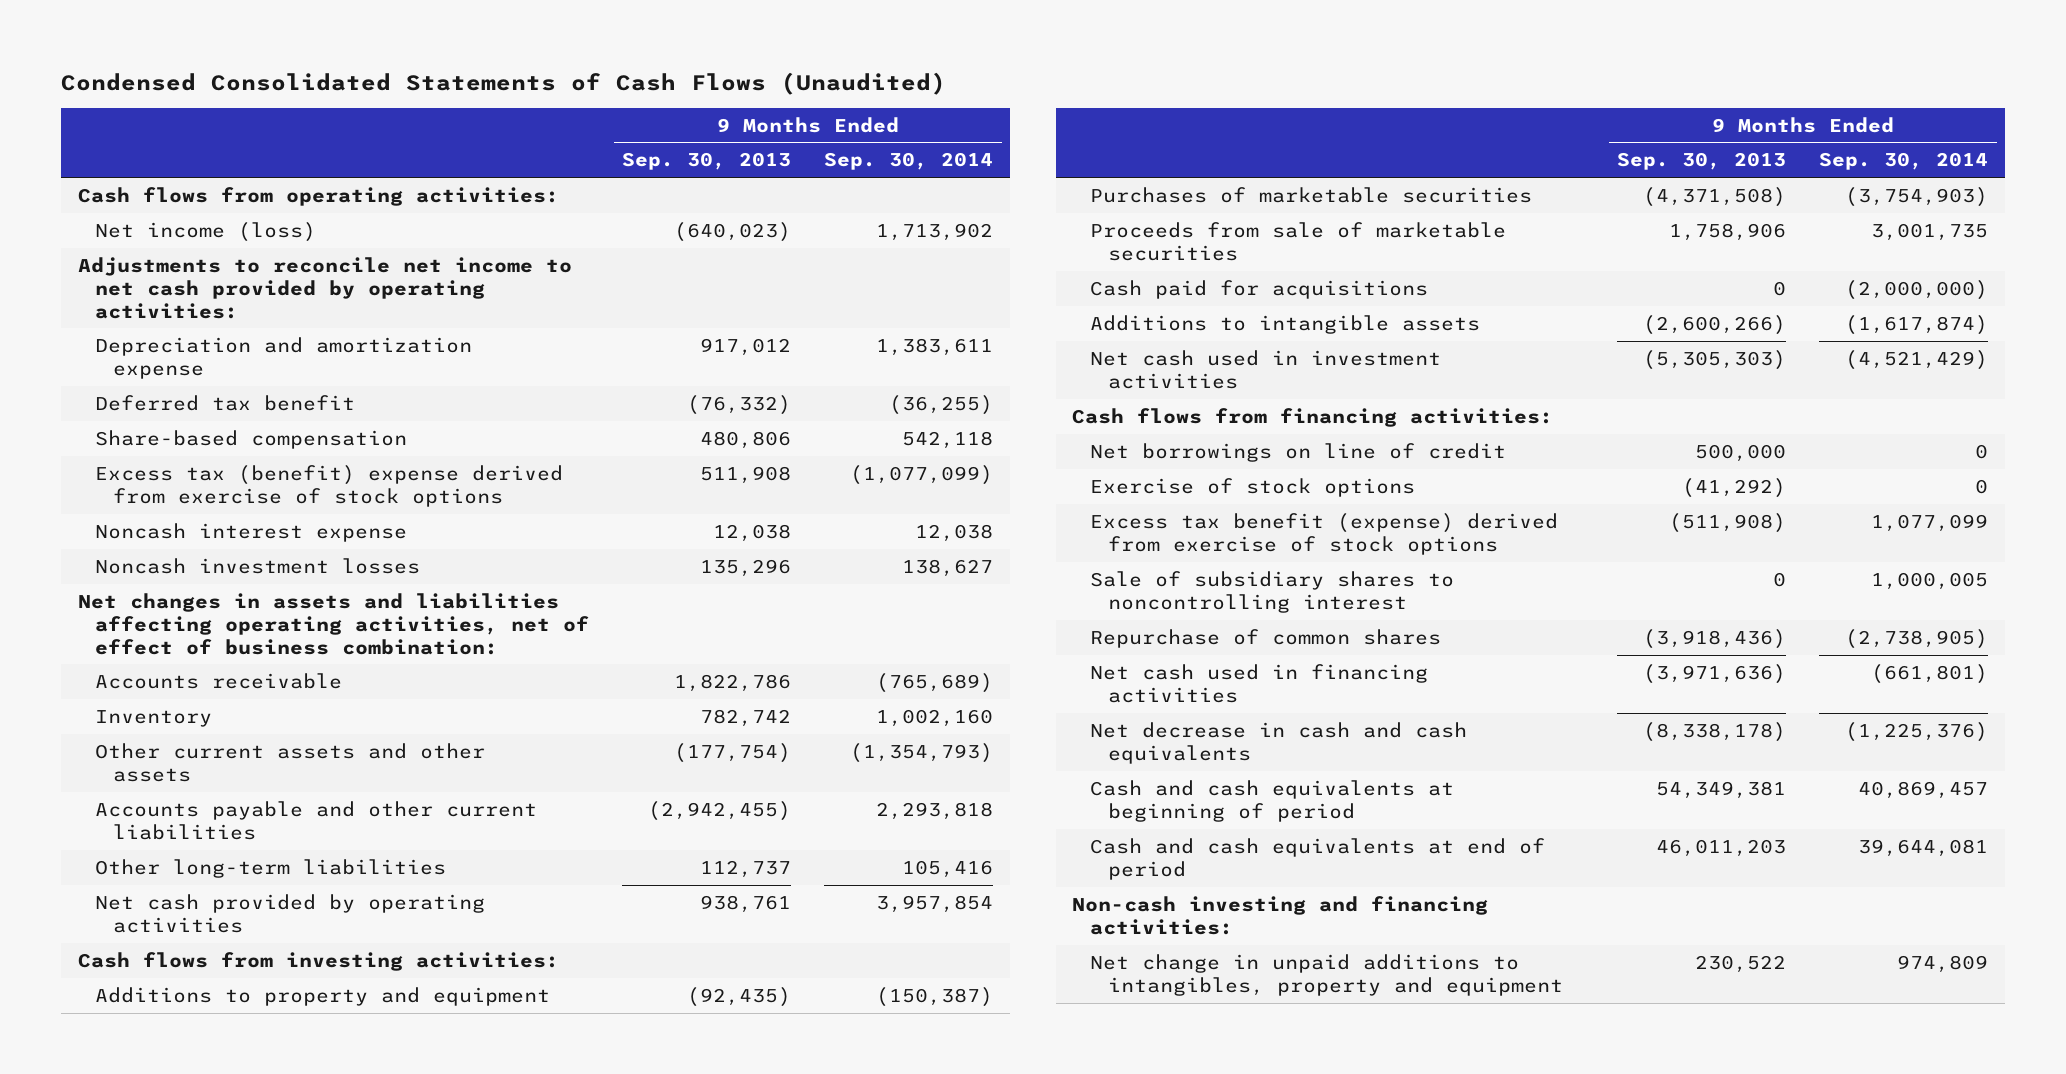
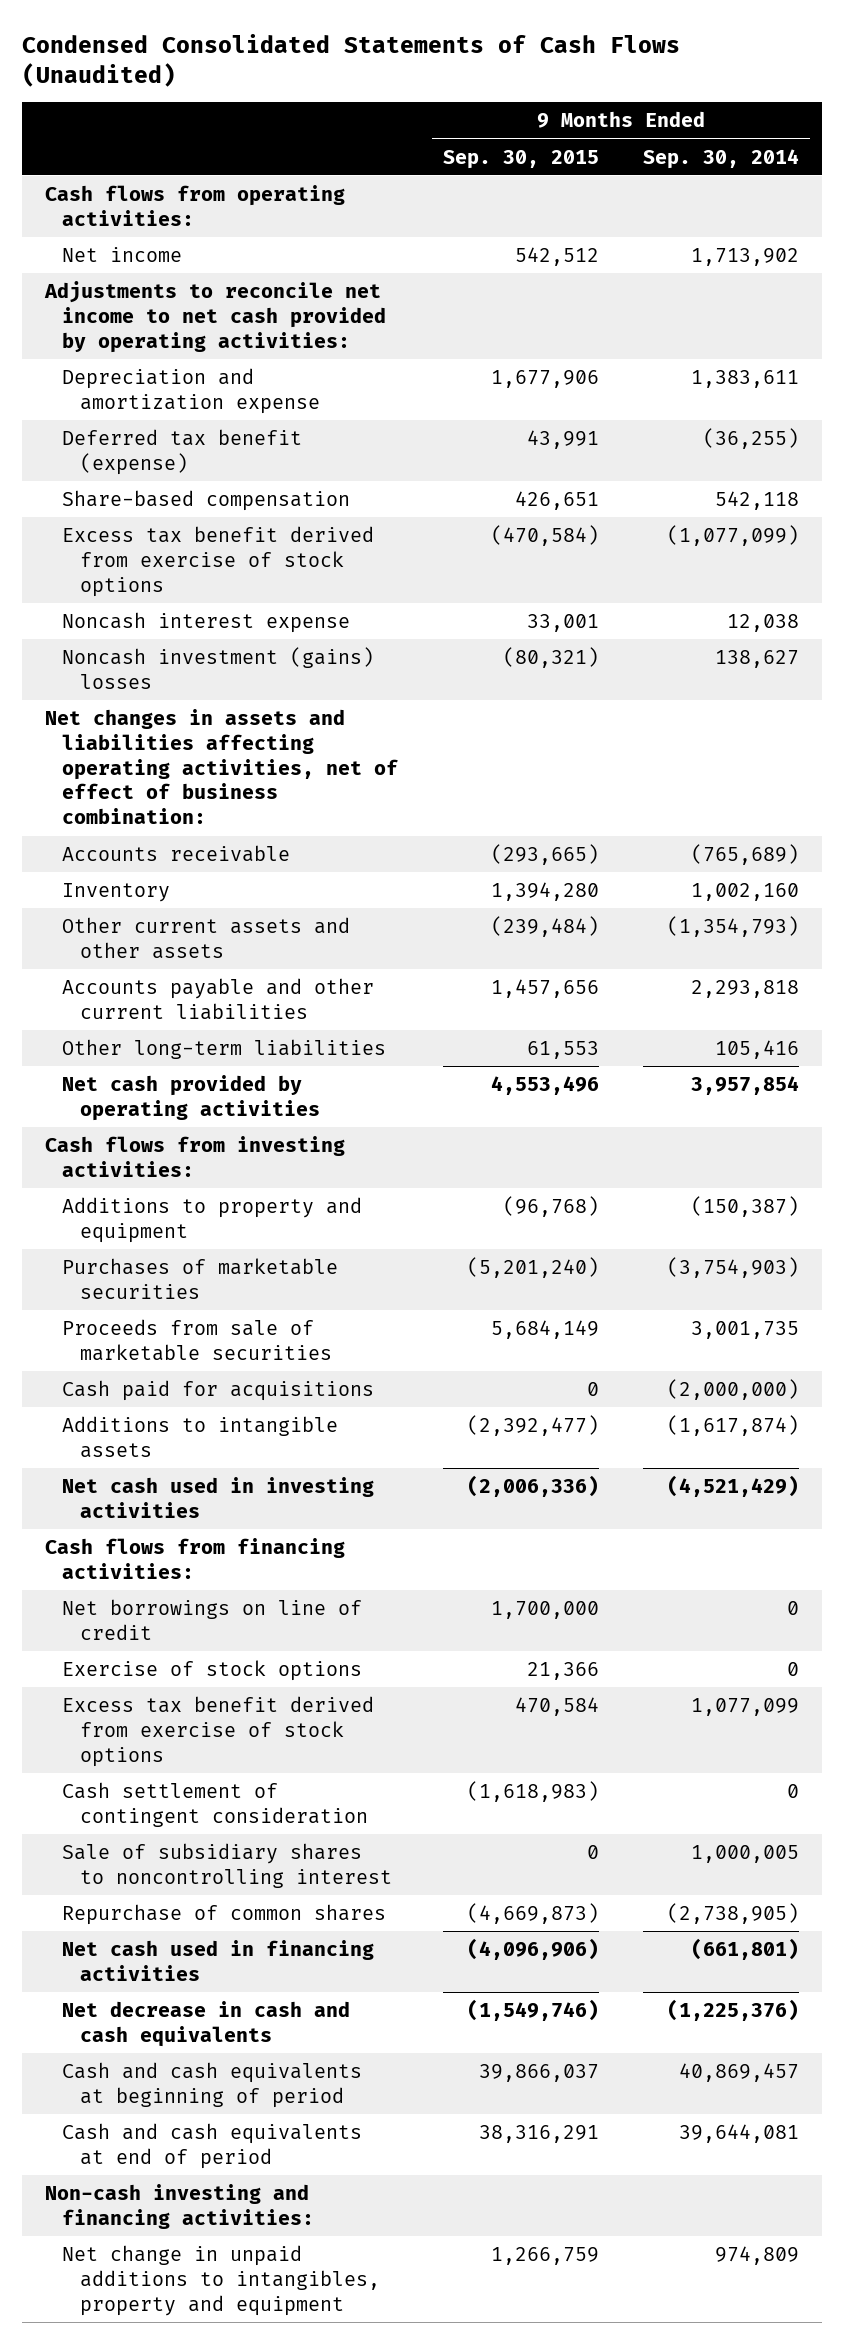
- | 9 Months Ended Sep. 30, 2013 | 9 Months Ended Sep. 30, 2014
+ | 9 Months Ended Sep. 30, 2015 | 9 Months Ended Sep. 30, 2014
- Net income (loss) | (640,023) | 1,713,902
+ Net income | 542,512 | 1,713,902
- Deferred tax benefit | (76,332) | (36,255)
+ Deferred tax benefit (expense) | 43,991 | (36,255)
- Excess tax (benefit) expense derived from exercise of stock options | 511,908 | (1,077,099)
+ Excess tax benefit derived from exercise of stock options | (470,584) | (1,077,099)
- Noncash investment losses | 135,296 | 138,627
+ Noncash investment (gains) losses | (80,321) | 138,627
- Net cash used in investment activities | (5,305,303) | (4,521,429)
+ Net cash used in investing activities | (2,006,336) | (4,521,429)
- Excess tax benefit (expense) derived from exercise of stock options | (511,908) | 1,077,099
+ Excess tax benefit derived from exercise of stock options | 470,584 | 1,077,099
+ Cash settlement of contingent consideration | (1,618,983) | 0

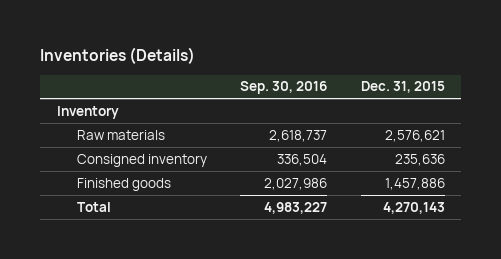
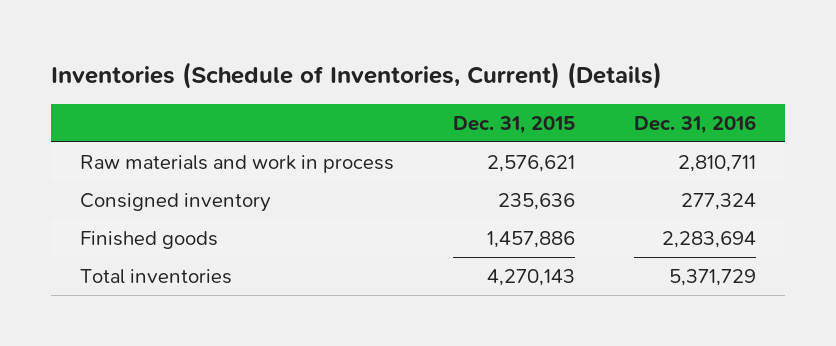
- Inventories (Details)
+ Inventories (Schedule of Inventories, Current) (Details)
- | Sep. 30, 2016 | Dec. 31, 2015
+ | Dec. 31, 2015 | Dec. 31, 2016
- Inventory
- Raw materials | 2,618,737 | 2,576,621
+ Raw materials and work in process | 2,576,621 | 2,810,711
- Total | 4,983,227 | 4,270,143
+ Total inventories | 4,270,143 | 5,371,729

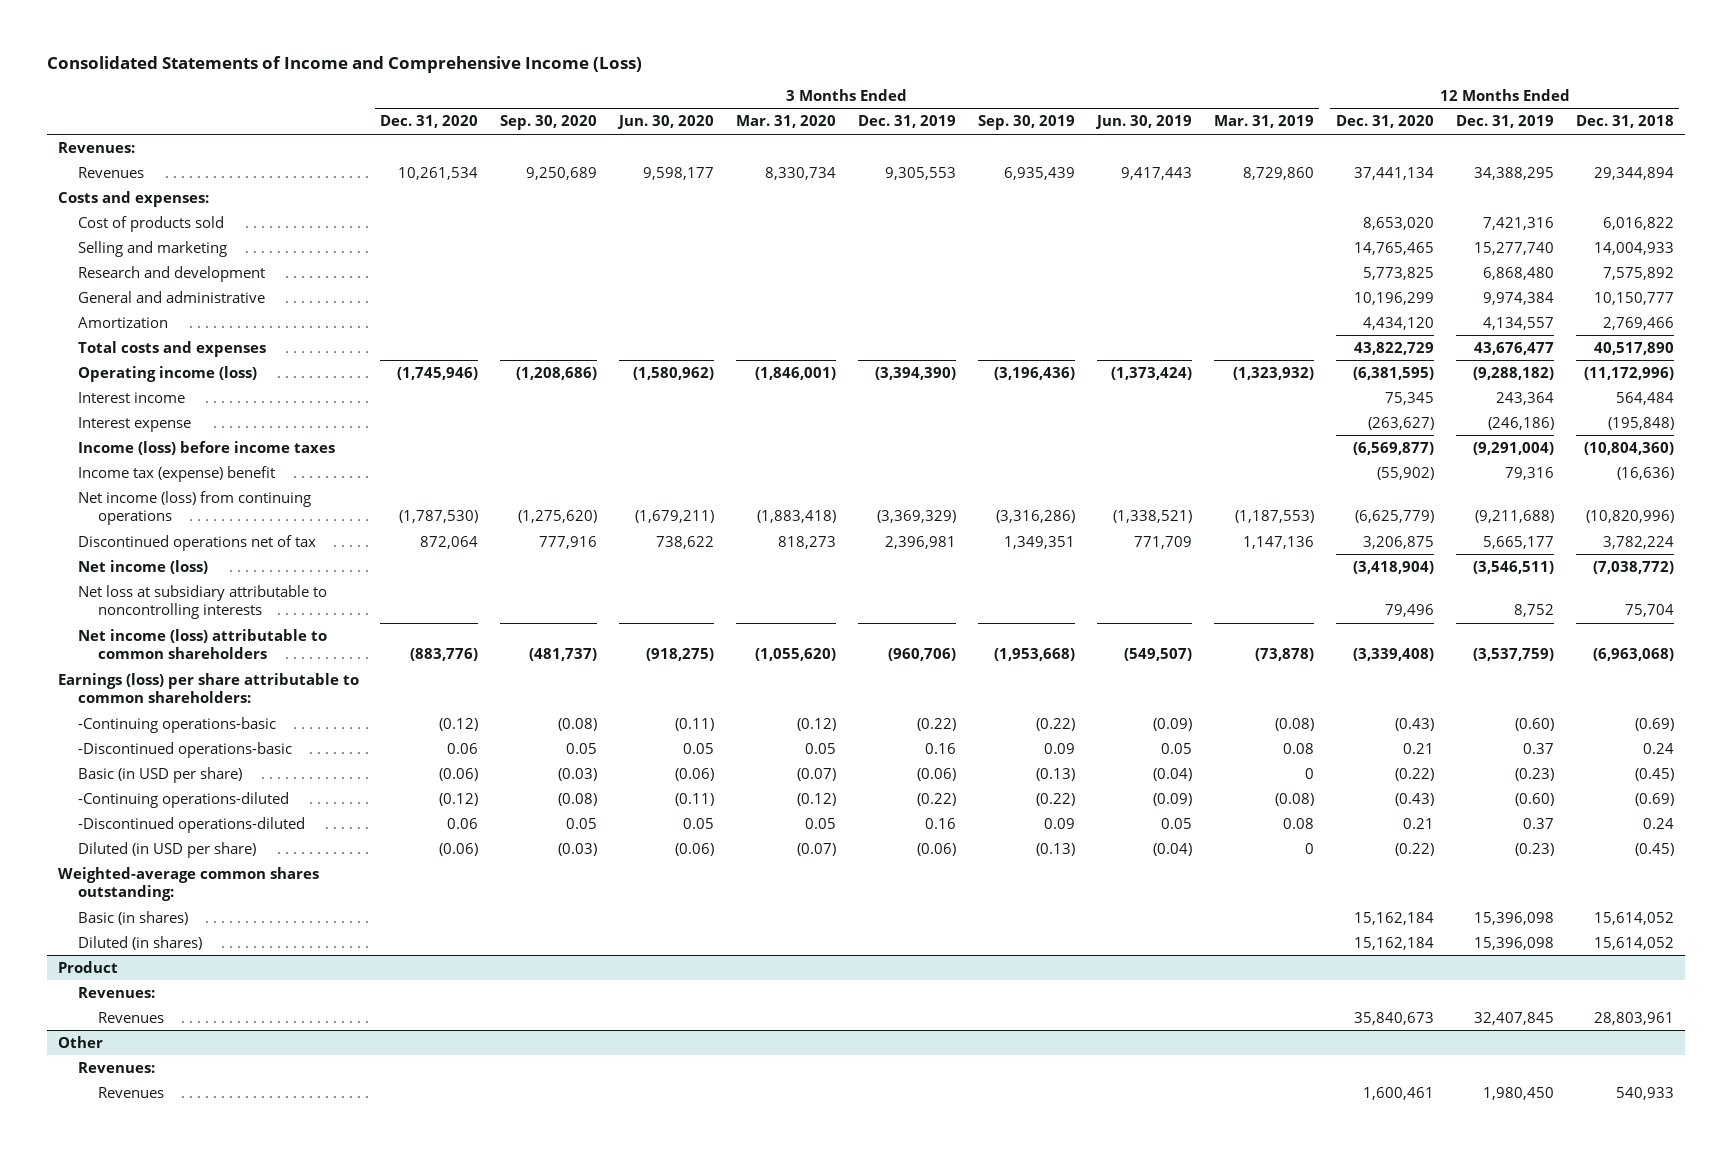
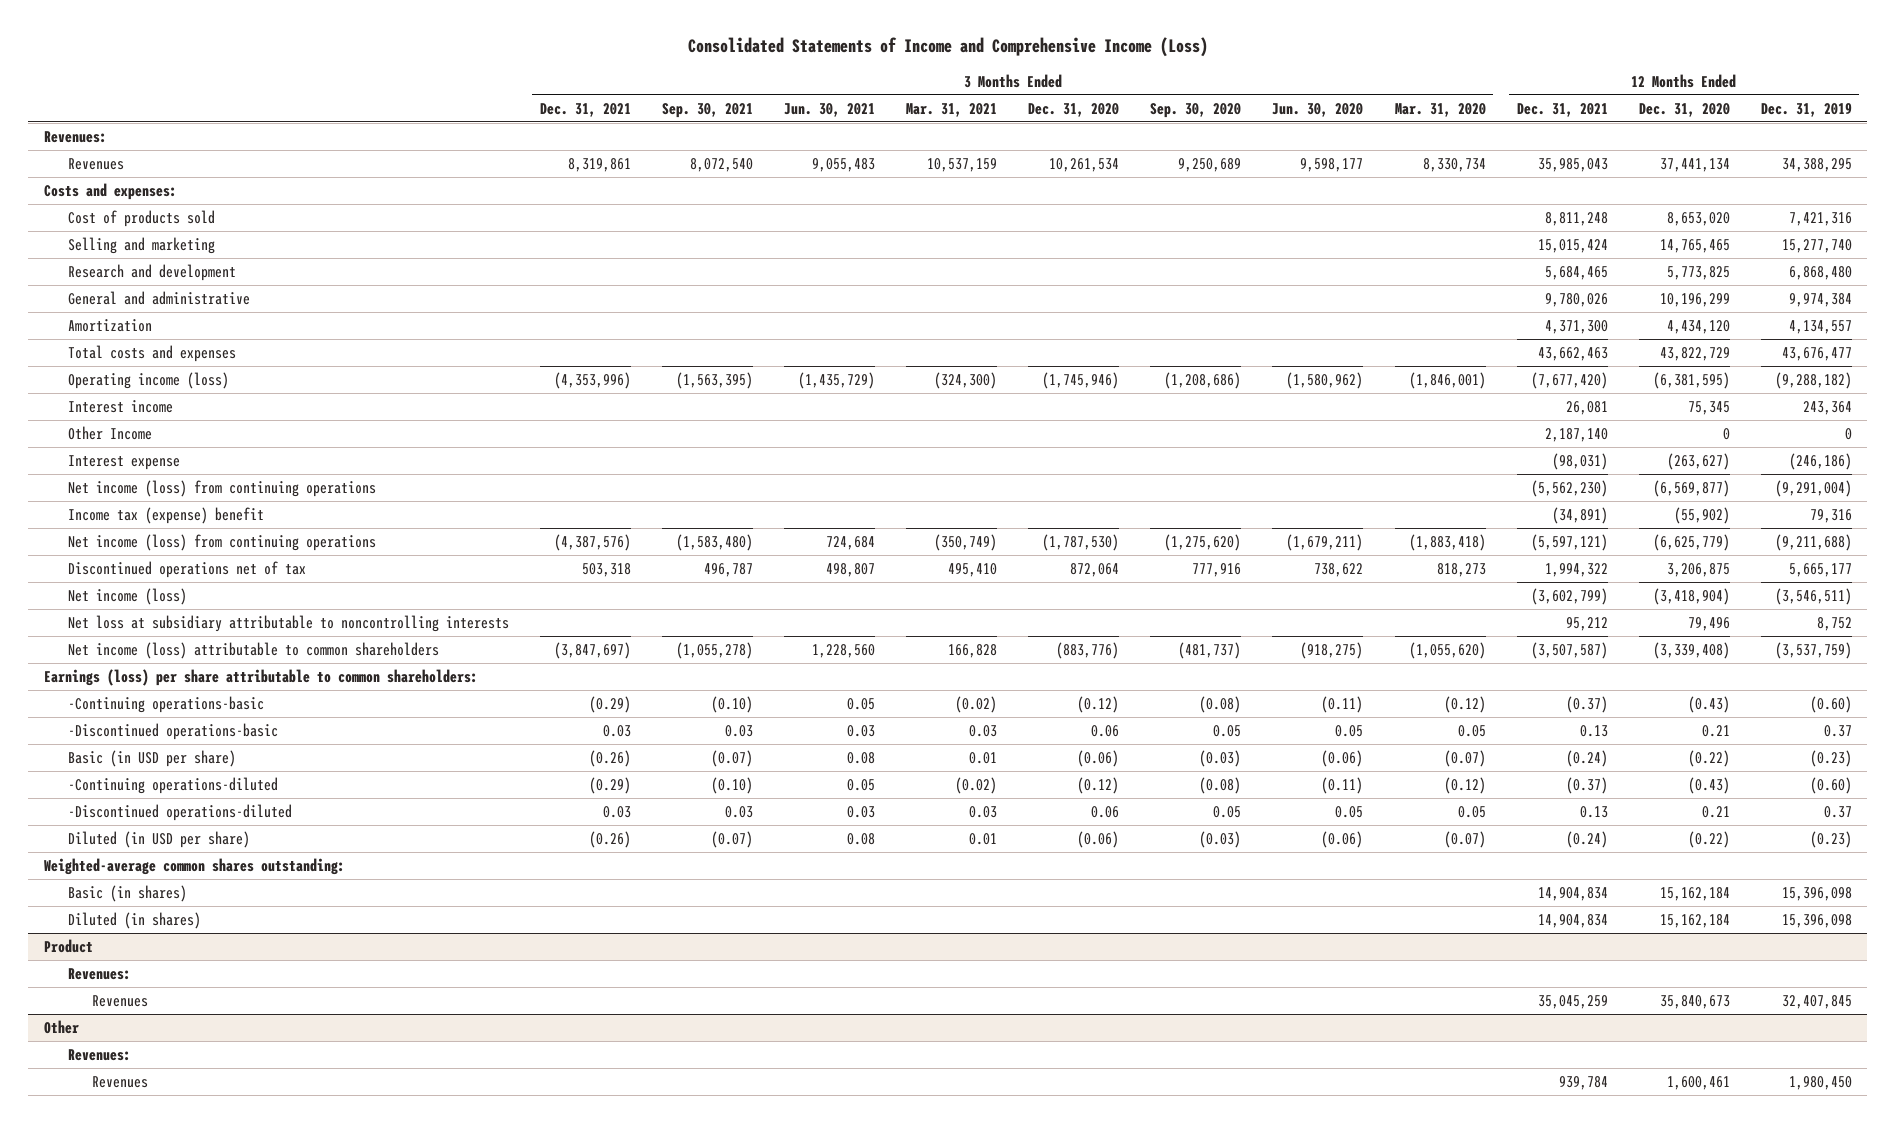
- | 3 Months Ended Dec. 31, 2020 | 3 Months Ended Sep. 30, 2020 | 3 Months Ended Jun. 30, 2020 | 3 Months Ended Mar. 31, 2020 | 3 Months Ended Dec. 31, 2019 | 3 Months Ended Sep. 30, 2019 | 3 Months Ended Jun. 30, 2019 | 3 Months Ended Mar. 31, 2019 | 12 Months Ended Dec. 31, 2020 | 12 Months Ended Dec. 31, 2019 | 12 Months Ended Dec. 31, 2018
+ | 3 Months Ended Dec. 31, 2021 | 3 Months Ended Sep. 30, 2021 | 3 Months Ended Jun. 30, 2021 | 3 Months Ended Mar. 31, 2021 | 3 Months Ended Dec. 31, 2020 | 3 Months Ended Sep. 30, 2020 | 3 Months Ended Jun. 30, 2020 | 3 Months Ended Mar. 31, 2020 | 12 Months Ended Dec. 31, 2021 | 12 Months Ended Dec. 31, 2020 | 12 Months Ended Dec. 31, 2019
+ Other Income | | | | | | | | | 2,187,140 | 0 | 0
- Income (loss) before income taxes | | | | | | | | | (6,569,877) | (9,291,004) | (10,804,360)
+ Net income (loss) from continuing operations | | | | | | | | | (5,562,230) | (6,569,877) | (9,291,004)

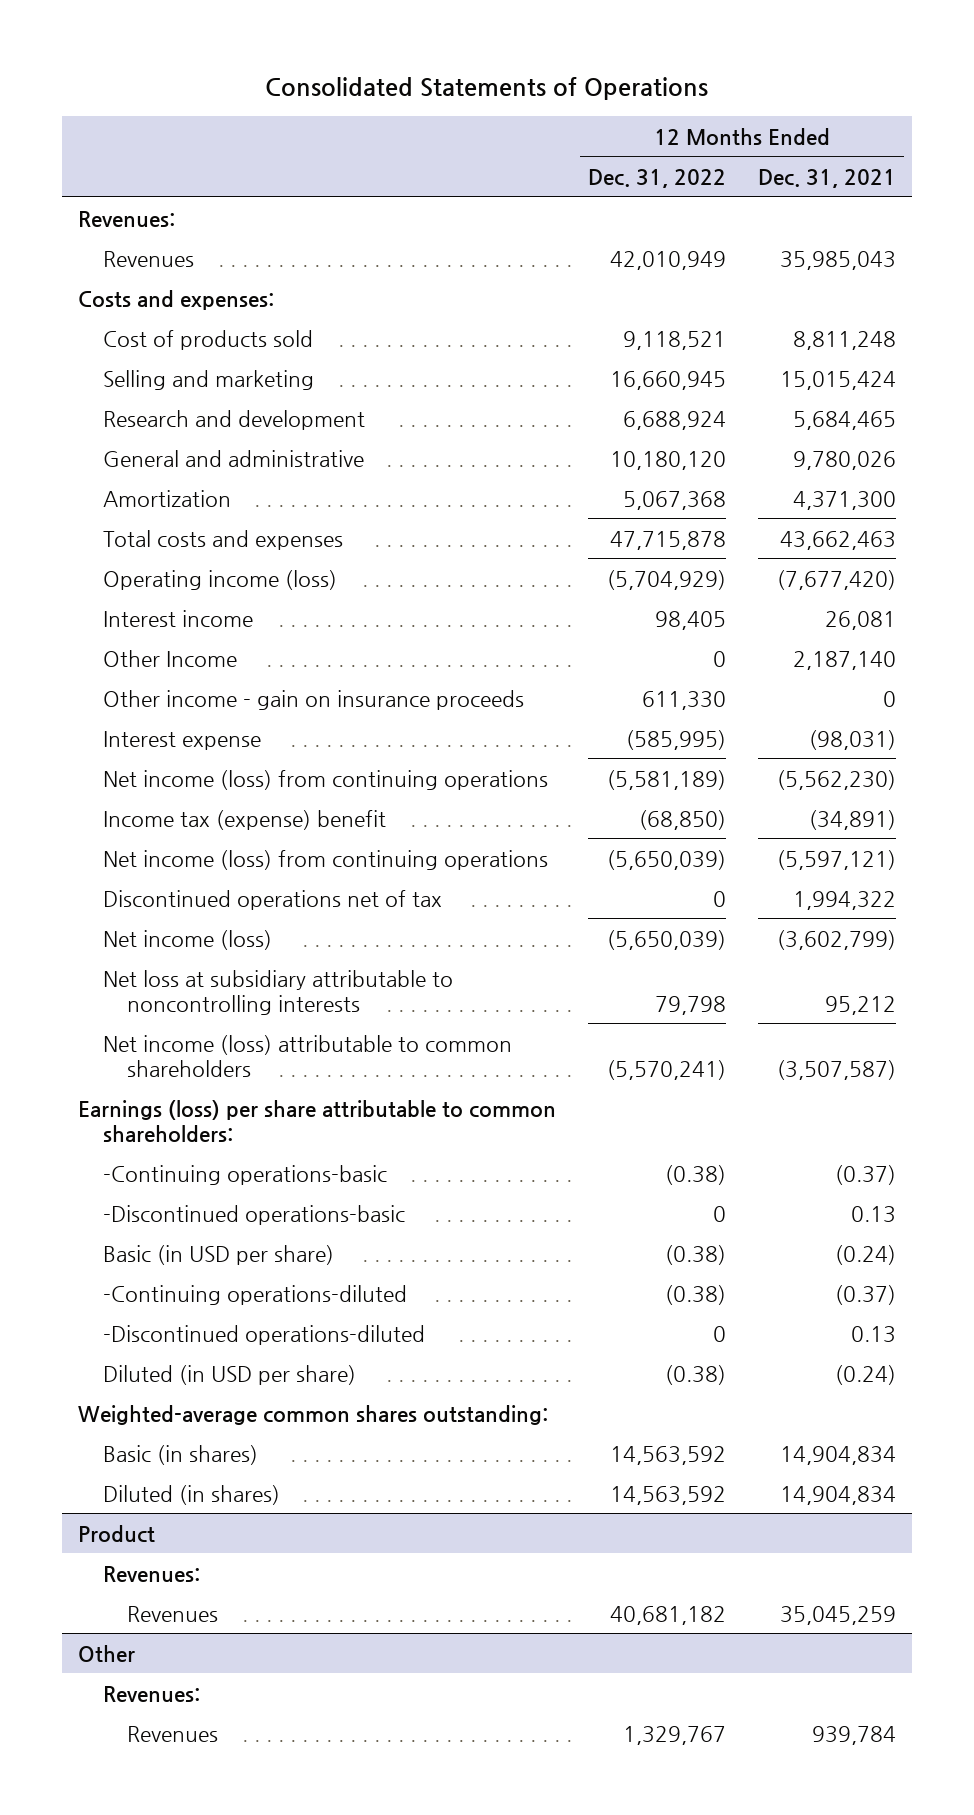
- Consolidated Statements of Income and Comprehensive Income (Loss)
+ Consolidated Statements of Operations
- | 3 Months Ended Dec. 31, 2021 | 3 Months Ended Sep. 30, 2021 | 3 Months Ended Jun. 30, 2021 | 3 Months Ended Mar. 31, 2021 | 3 Months Ended Dec. 31, 2020 | 3 Months Ended Sep. 30, 2020 | 3 Months Ended Jun. 30, 2020 | 3 Months Ended Mar. 31, 2020 | 12 Months Ended Dec. 31, 2021 | 12 Months Ended Dec. 31, 2020 | 12 Months Ended Dec. 31, 2019
+ | 12 Months Ended Dec. 31, 2022 | 12 Months Ended Dec. 31, 2021
+ Other income - gain on insurance proceeds | 611,330 | 0

